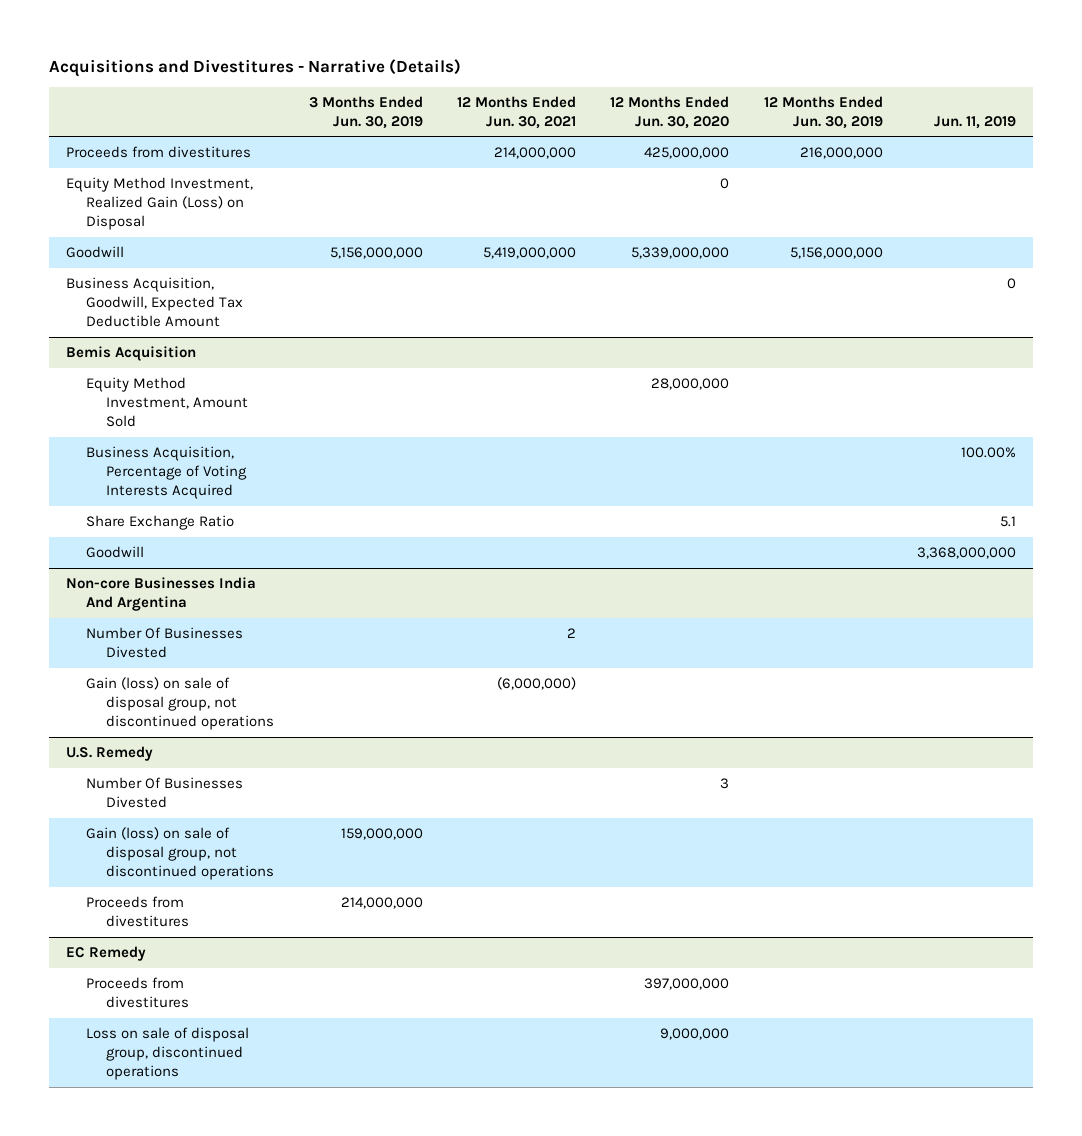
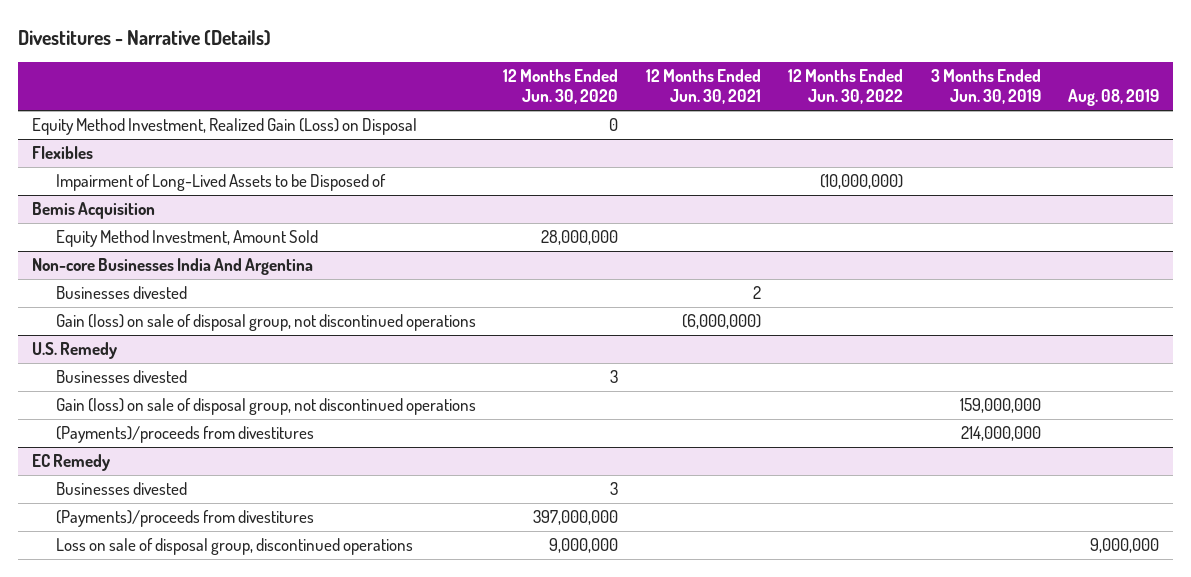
- Acquisitions and Divestitures - Narrative (Details)
+ Divestitures - Narrative (Details)
- | 3 Months Ended Jun. 30, 2019 | 12 Months Ended Jun. 30, 2021 | 12 Months Ended Jun. 30, 2020 | 12 Months Ended Jun. 30, 2019 | Jun. 11, 2019
+ | 12 Months Ended Jun. 30, 2020 | 12 Months Ended Jun. 30, 2021 | 12 Months Ended Jun. 30, 2022 | 3 Months Ended Jun. 30, 2019 | Aug. 08, 2019
- Proceeds from divestitures | | 214,000,000 | 425,000,000 | 216,000,000 |
- Goodwill | 5,156,000,000 | 5,419,000,000 | 5,339,000,000 | 5,156,000,000 |
- Business Acquisition, Goodwill, Expected Tax Deductible Amount | | | | | 0
+ Flexibles
+ Impairment of Long-Lived Assets to be Disposed of | | | (10,000,000) | |
@ Bemis Acquisition
- Business Acquisition, Percentage of Voting Interests Acquired | | | | | 100.00%
- Share Exchange Ratio | | | | | 5.1
- Goodwill | | | | | 3,368,000,000
@ Non-core Businesses India And Argentina
- Number Of Businesses Divested | | 2 | | |
+ Businesses divested | | 2 | | |
@ U.S. Remedy
- Number Of Businesses Divested | | | 3 | |
+ Businesses divested | 3 | | | |
- Proceeds from divestitures | 214,000,000 | | | |
+ (Payments)/proceeds from divestitures | | | | 214,000,000 |
@ EC Remedy
- Proceeds from divestitures | | | 397,000,000 | |
+ Businesses divested | 3 | | | |
+ (Payments)/proceeds from divestitures | 397,000,000 | | | |

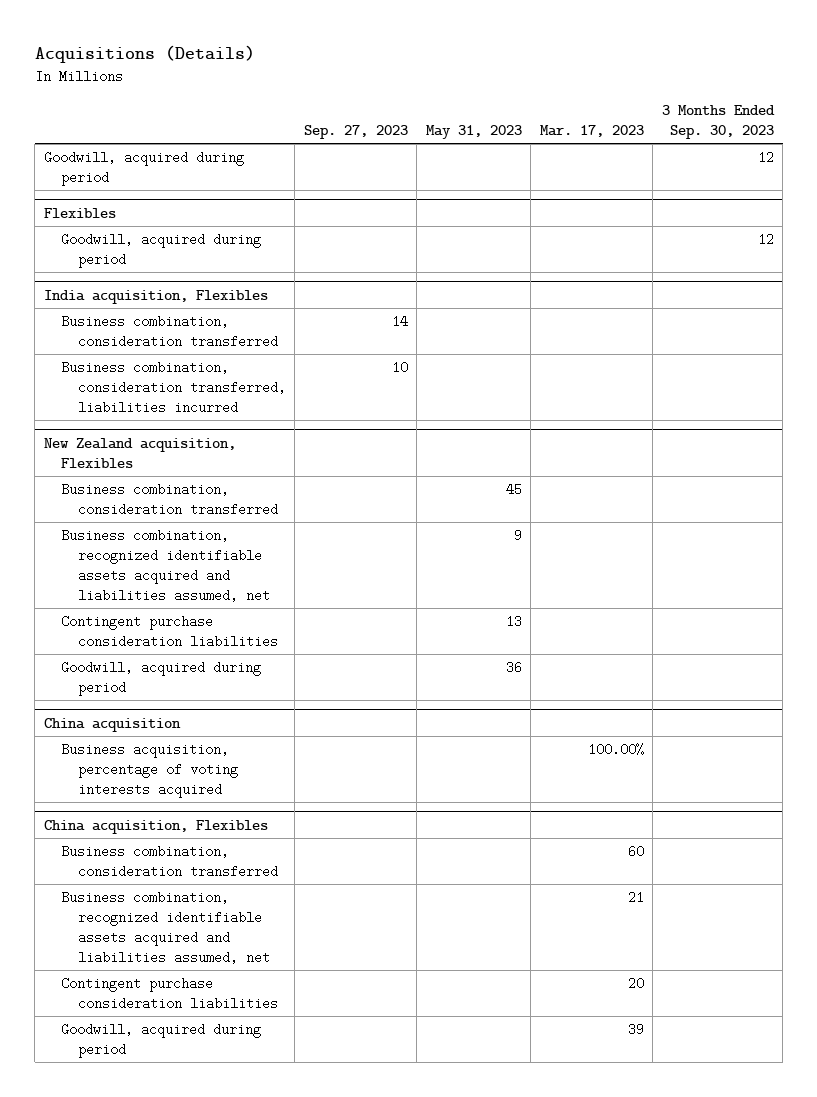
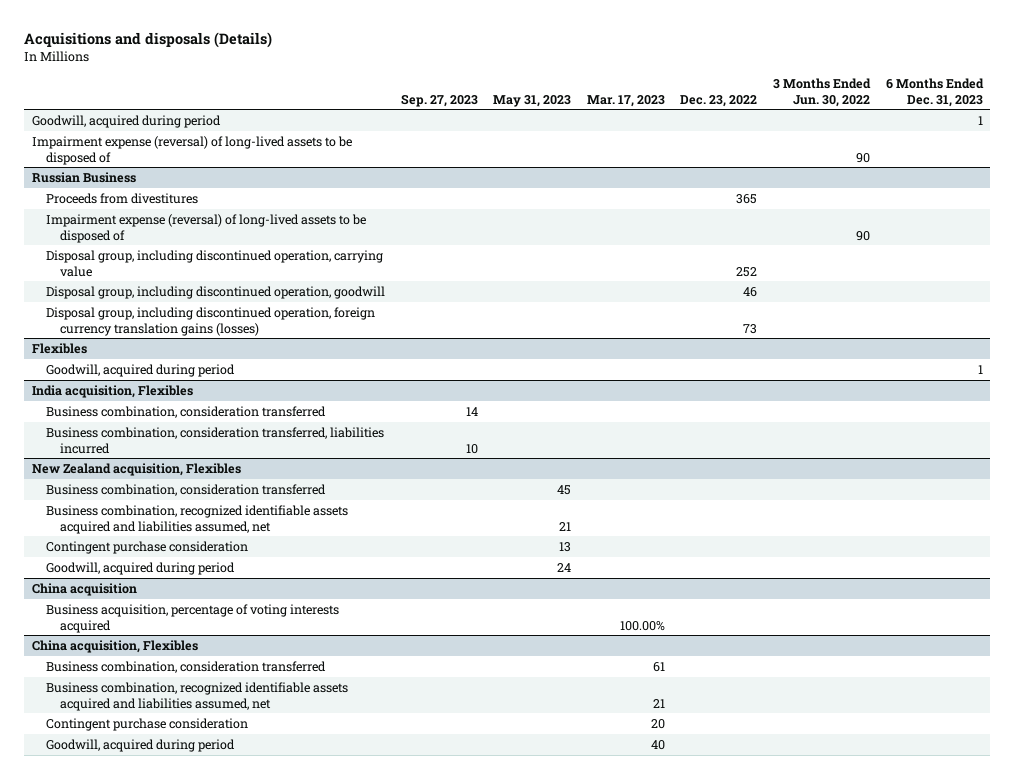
- Acquisitions (Details)
+ Acquisitions and disposals (Details)
- | Sep. 27, 2023 | May 31, 2023 | Mar. 17, 2023 | 3 Months Ended Sep. 30, 2023
+ | Sep. 27, 2023 | May 31, 2023 | Mar. 17, 2023 | Dec. 23, 2022 | 3 Months Ended Jun. 30, 2022 | 6 Months Ended Dec. 31, 2023
+ Impairment expense (reversal) of long-lived assets to be disposed of | | | | | 90 |
+ Russian Business
+ Proceeds from divestitures | | | | 365 | |
+ Impairment expense (reversal) of long-lived assets to be disposed of | | | | | 90 |
+ Disposal group, including discontinued operation, carrying value | | | | 252 | |
+ Disposal group, including discontinued operation, goodwill | | | | 46 | |
+ Disposal group, including discontinued operation, foreign currency translation gains (losses) | | | | 73 | |
@ New Zealand acquisition, Flexibles
- Business combination, recognized identifiable assets acquired and liabilities assumed, net | | 9 | |
- Contingent purchase consideration liabilities | | 13 | |
- Goodwill, acquired during period | | 36 | |
+ Business combination, recognized identifiable assets acquired and liabilities assumed, net | | 21 | | | |
+ Contingent purchase consideration | | 13 | | | |
+ Goodwill, acquired during period | | 24 | | | |
@ China acquisition, Flexibles
- Business combination, consideration transferred | | | 60 |
+ Business combination, consideration transferred | | | 61 | | |
- Contingent purchase consideration liabilities | | | 20 |
- Goodwill, acquired during period | | | 39 |
+ Contingent purchase consideration | | | 20 | | |
+ Goodwill, acquired during period | | | 40 | | |

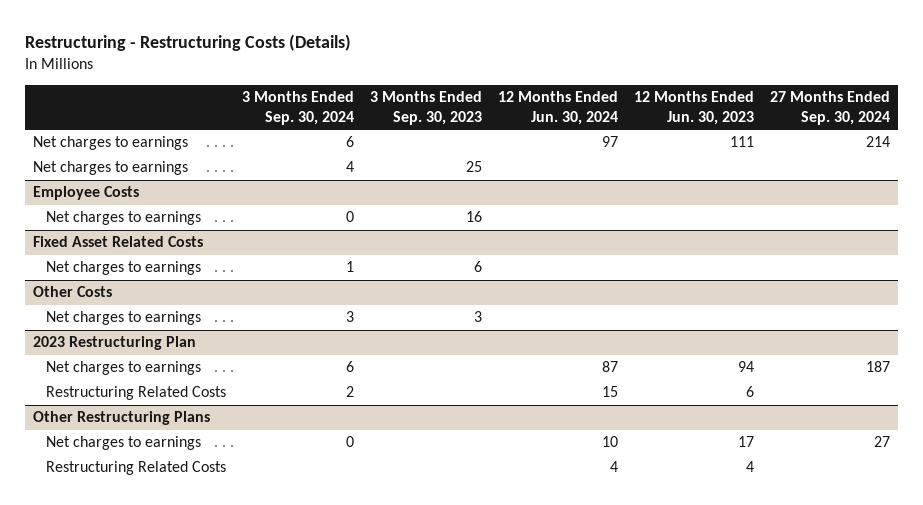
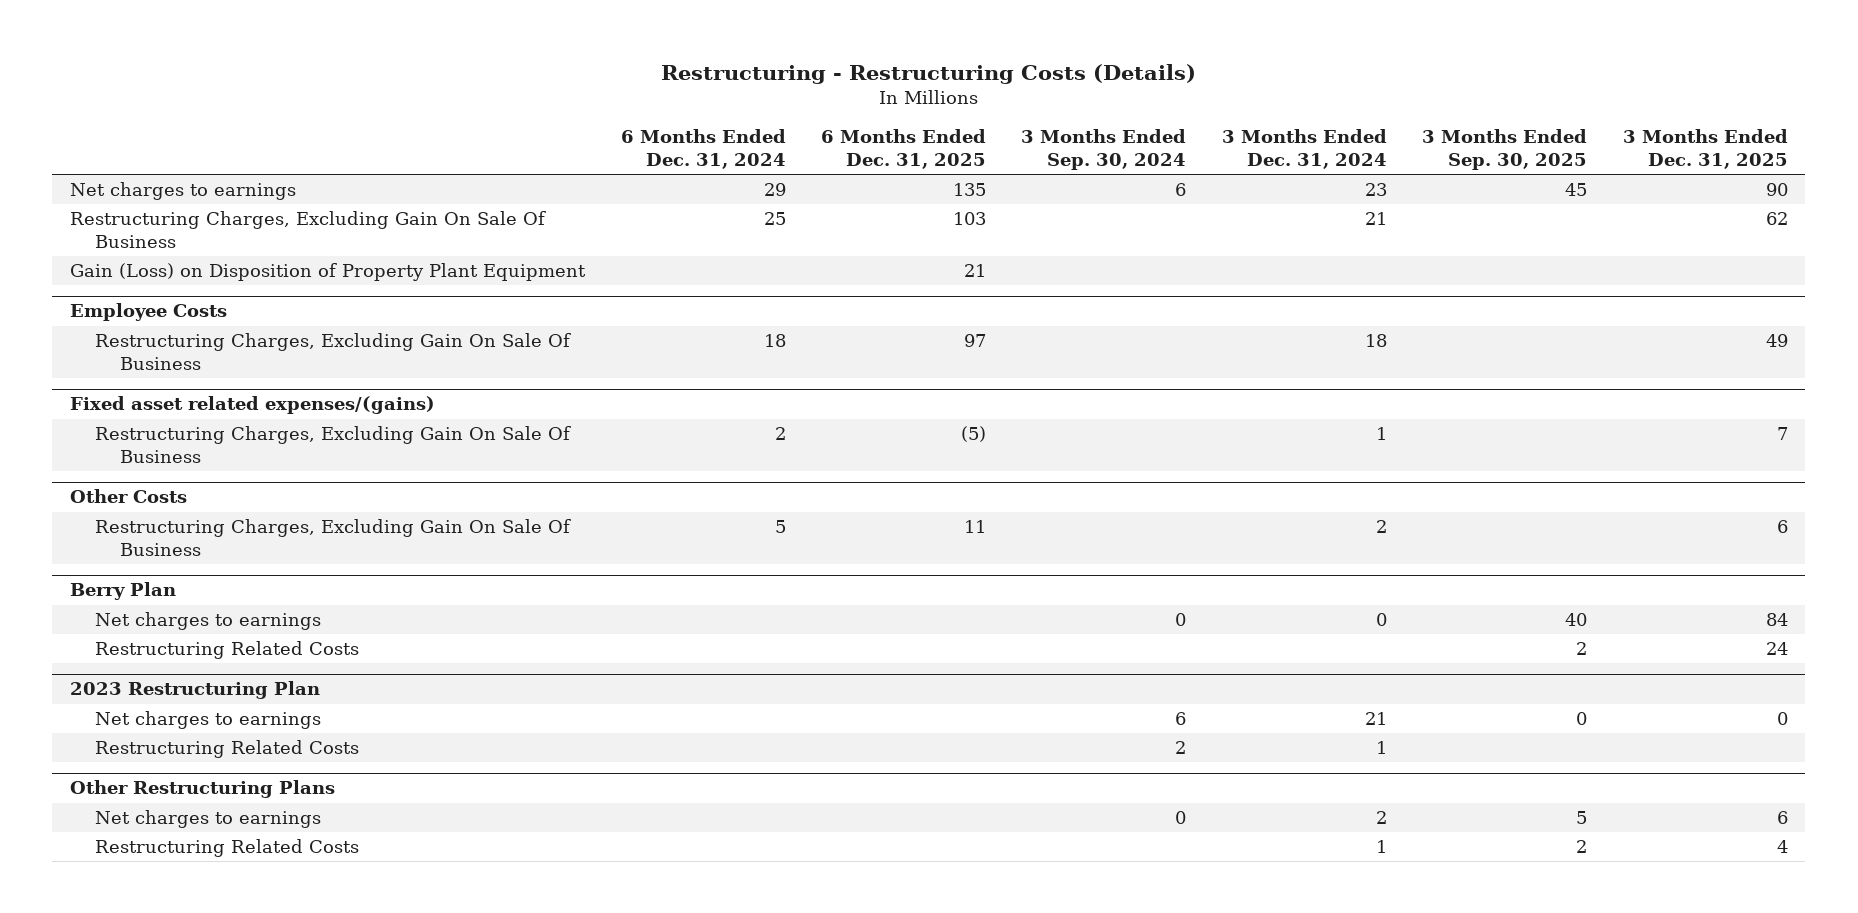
- | 3 Months Ended Sep. 30, 2024 | 3 Months Ended Sep. 30, 2023 | 12 Months Ended Jun. 30, 2024 | 12 Months Ended Jun. 30, 2023 | 27 Months Ended Sep. 30, 2024
+ | 6 Months Ended Dec. 31, 2024 | 6 Months Ended Dec. 31, 2025 | 3 Months Ended Sep. 30, 2024 | 3 Months Ended Dec. 31, 2024 | 3 Months Ended Sep. 30, 2025 | 3 Months Ended Dec. 31, 2025
- Net charges to earnings | 4 | 25 | | |
+ Restructuring Charges, Excluding Gain On Sale Of Business | 25 | 103 | | 21 | | 62
+ Gain (Loss) on Disposition of Property Plant Equipment | | 21 | | | |
@ Employee Costs
- Net charges to earnings | 0 | 16 | | |
- Fixed Asset Related Costs
- Net charges to earnings | 1 | 6 | | |
@ Employee Costs
+ Restructuring Charges, Excluding Gain On Sale Of Business | 18 | 97 | | 18 | | 49
+ Fixed asset related expenses/(gains)
+ Restructuring Charges, Excluding Gain On Sale Of Business | 2 | (5) | | 1 | | 7
@ Other Costs
- Net charges to earnings | 3 | 3 | | |
+ Restructuring Charges, Excluding Gain On Sale Of Business | 5 | 11 | | 2 | | 6
+ Berry Plan
+ Net charges to earnings | | | 0 | 0 | 40 | 84
+ Restructuring Related Costs | | | | | 2 | 24

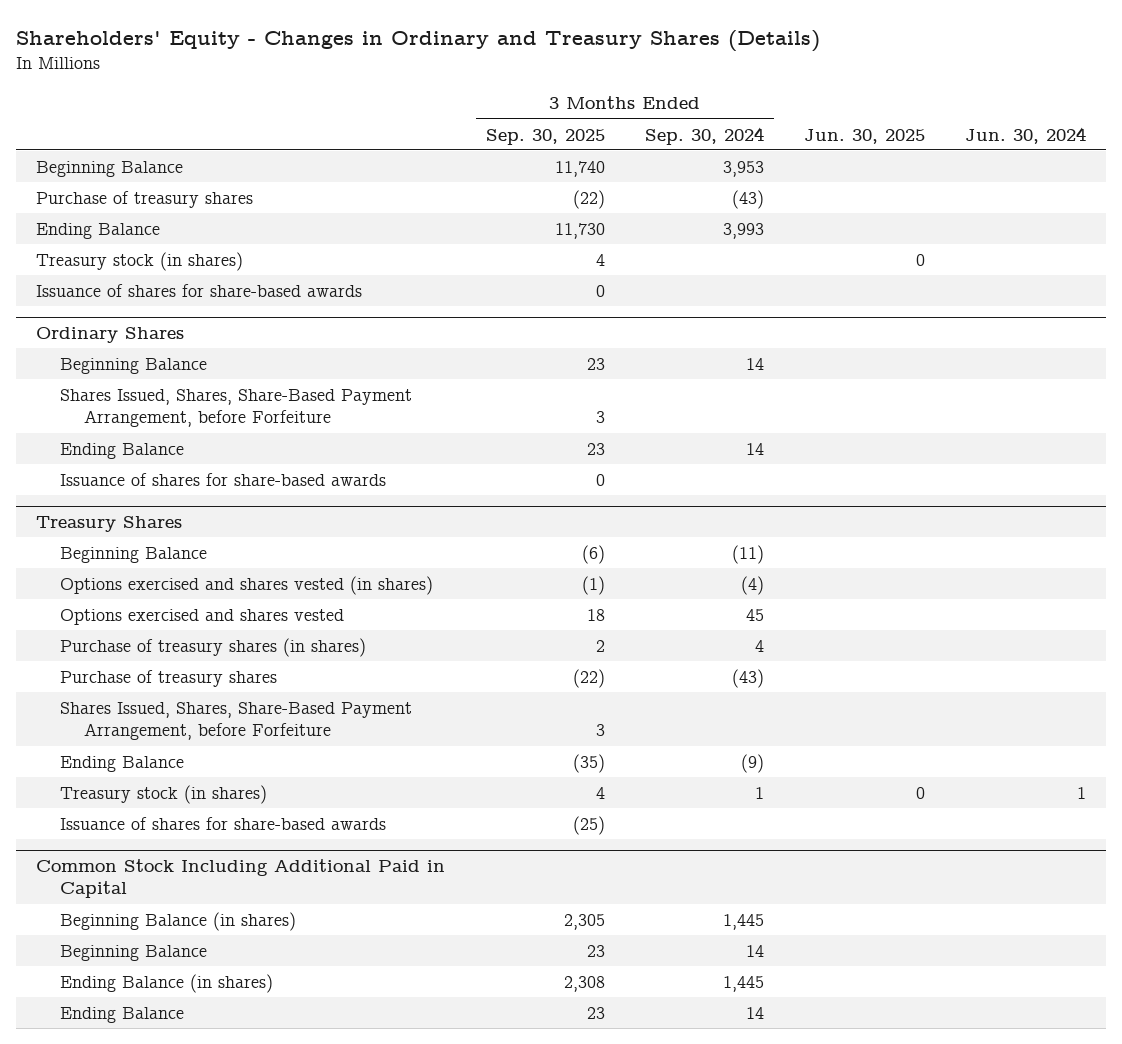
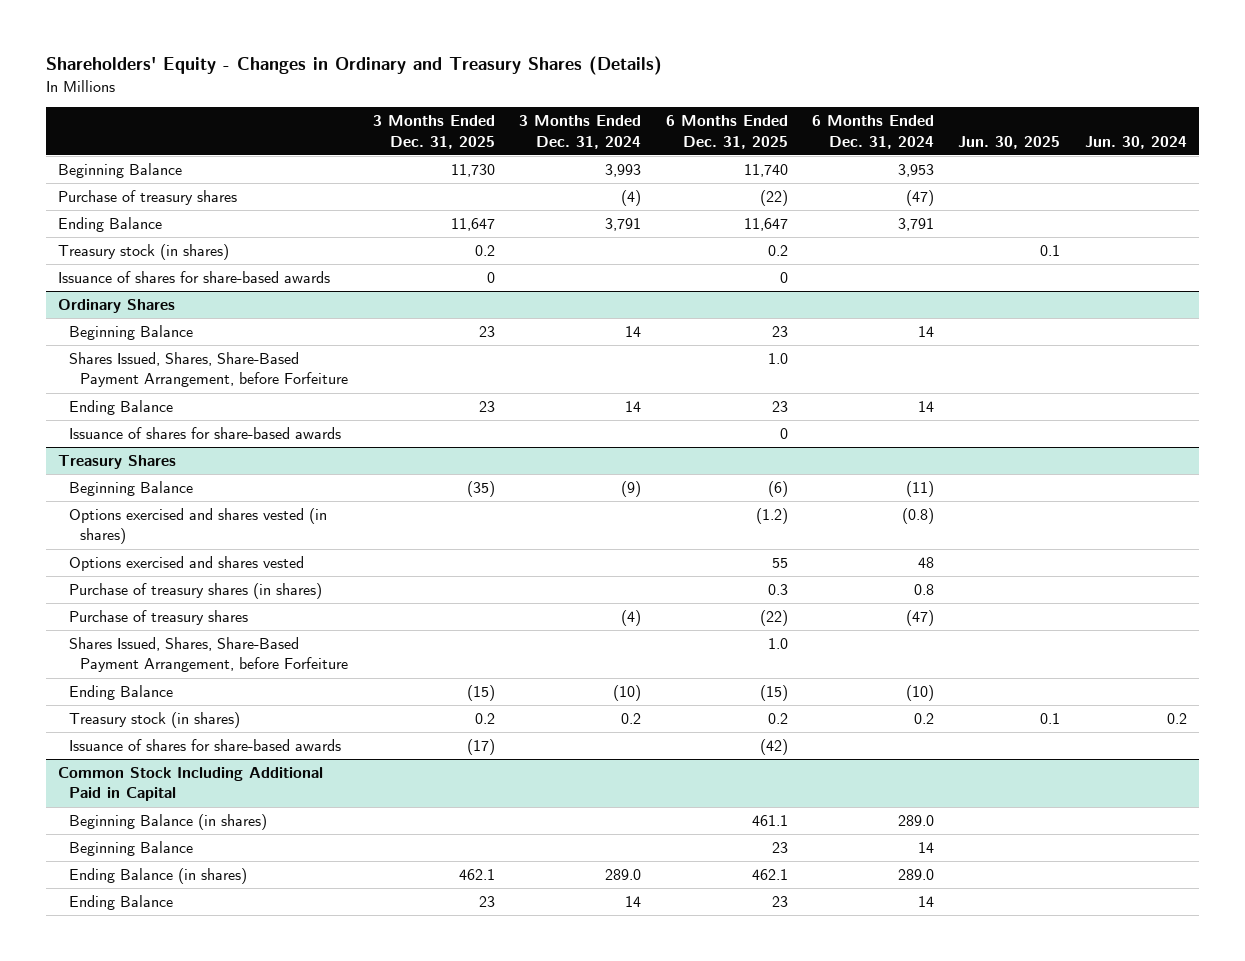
- | 3 Months Ended Sep. 30, 2025 | 3 Months Ended Sep. 30, 2024 | Jun. 30, 2025 | Jun. 30, 2024
+ | 3 Months Ended Dec. 31, 2025 | 3 Months Ended Dec. 31, 2024 | 6 Months Ended Dec. 31, 2025 | 6 Months Ended Dec. 31, 2024 | Jun. 30, 2025 | Jun. 30, 2024
- Treasury stock (in shares) | 4 | | 0 |
+ Treasury stock (in shares) | 0.2 | | 0.2 | | 0.1 |
@ Treasury Shares
- Treasury stock (in shares) | 4 | 1 | 0 | 1
+ Treasury stock (in shares) | 0.2 | 0.2 | 0.2 | 0.2 | 0.1 | 0.2

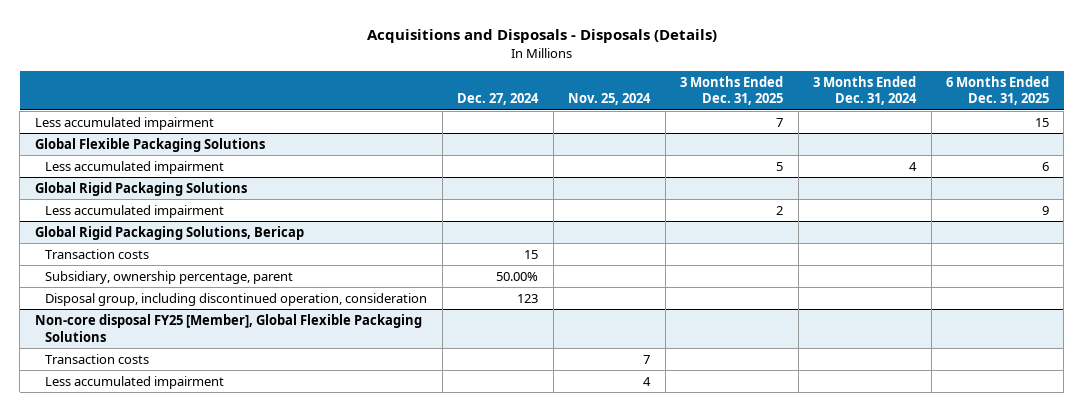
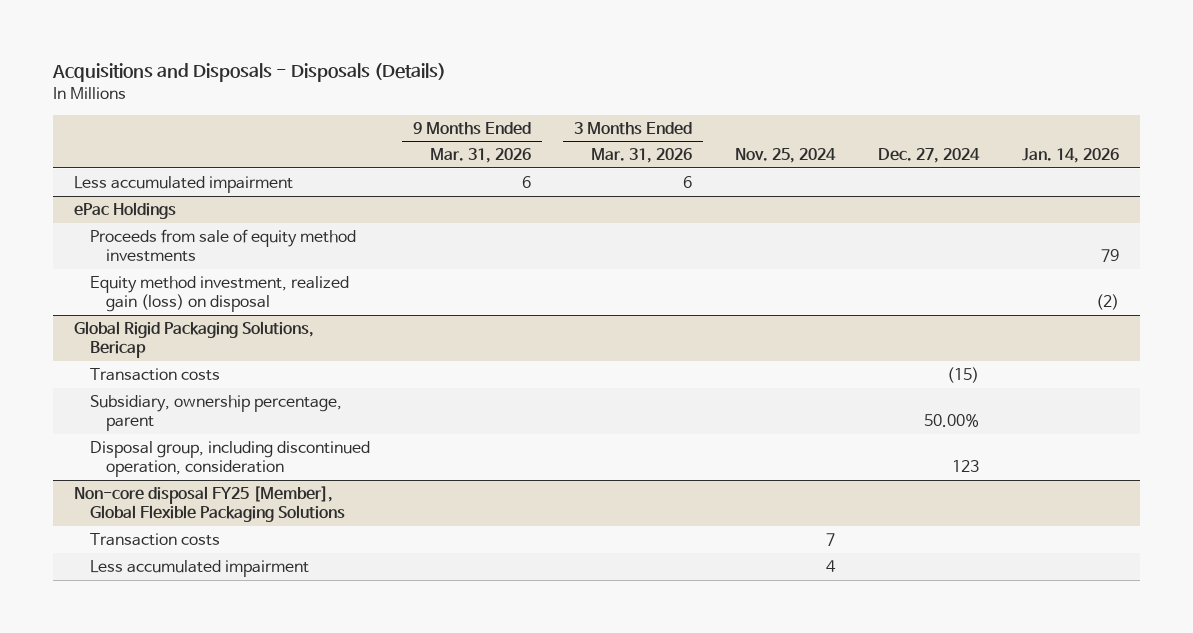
- | Dec. 27, 2024 | Nov. 25, 2024 | 3 Months Ended Dec. 31, 2025 | 3 Months Ended Dec. 31, 2024 | 6 Months Ended Dec. 31, 2025
+ | 9 Months Ended Mar. 31, 2026 | 3 Months Ended Mar. 31, 2026 | Nov. 25, 2024 | Dec. 27, 2024 | Jan. 14, 2026
- Global Flexible Packaging Solutions
- Less accumulated impairment | | | 5 | 4 | 6
- Global Rigid Packaging Solutions
- Less accumulated impairment | | | 2 | | 9
+ ePac Holdings
+ Proceeds from sale of equity method investments | | | | | 79
+ Equity method investment, realized gain (loss) on disposal | | | | | (2)
@ Global Rigid Packaging Solutions, Bericap
- Transaction costs | 15 | | | |
+ Transaction costs | | | | (15) |

